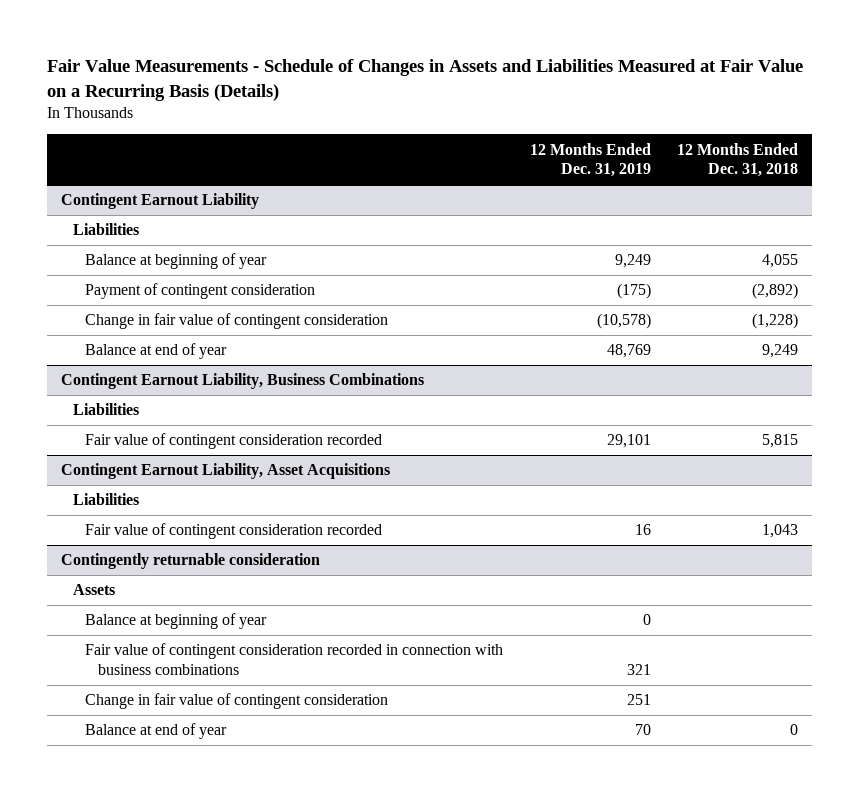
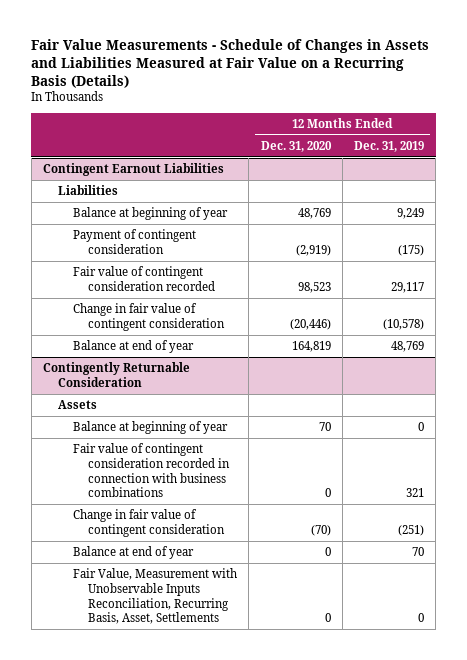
- | 12 Months Ended Dec. 31, 2019 | 12 Months Ended Dec. 31, 2018
+ | 12 Months Ended Dec. 31, 2020 | 12 Months Ended Dec. 31, 2019
- Contingent Earnout Liability
+ Contingent Earnout Liabilities
+ Fair value of contingent consideration recorded | 98,523 | 29,117
- Contingent Earnout Liability, Business Combinations
- Liabilities
- Fair value of contingent consideration recorded | 29,101 | 5,815
- Contingent Earnout Liability, Asset Acquisitions
- Liabilities
- Fair value of contingent consideration recorded | 16 | 1,043
- Contingently returnable consideration
+ Contingently Returnable Consideration
- Change in fair value of contingent consideration | 251 |
+ Change in fair value of contingent consideration | (70) | (251)
+ Fair Value, Measurement with Unobservable Inputs Reconciliation, Recurring Basis, Asset, Settlements | 0 | 0

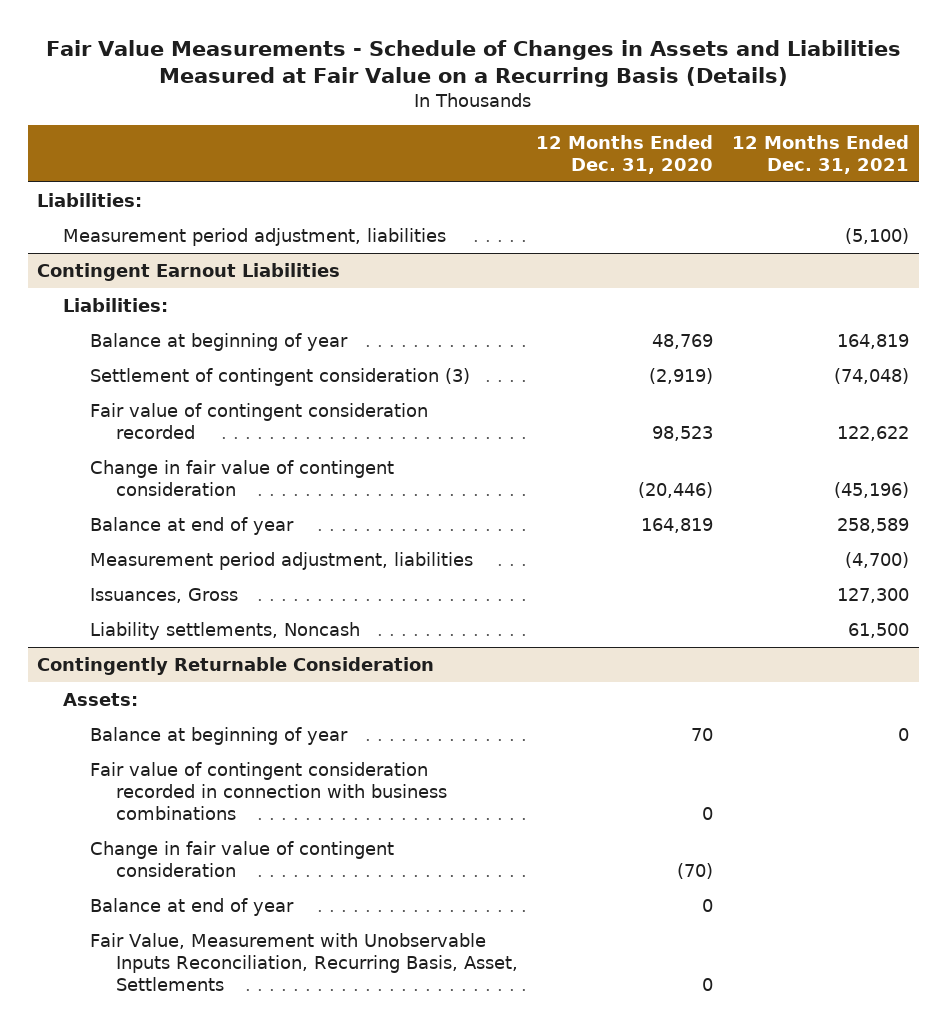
- | 12 Months Ended Dec. 31, 2020 | 12 Months Ended Dec. 31, 2019
+ | 12 Months Ended Dec. 31, 2020 | 12 Months Ended Dec. 31, 2021
+ Liabilities:
+ Measurement period adjustment, liabilities | | (5,100)
@ Contingent Earnout Liabilities
- Liabilities
+ Liabilities:
- Payment of contingent consideration | (2,919) | (175)
+ Settlement of contingent consideration (3) | (2,919) | (74,048)
+ Measurement period adjustment, liabilities | | (4,700)
+ Issuances, Gross | | 127,300
+ Liability settlements, Noncash | | 61,500
@ Contingently Returnable Consideration
- Assets
+ Assets:

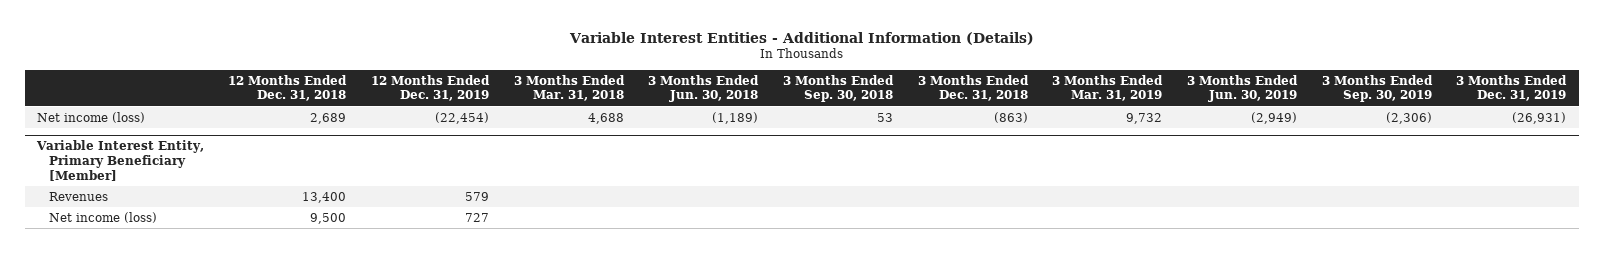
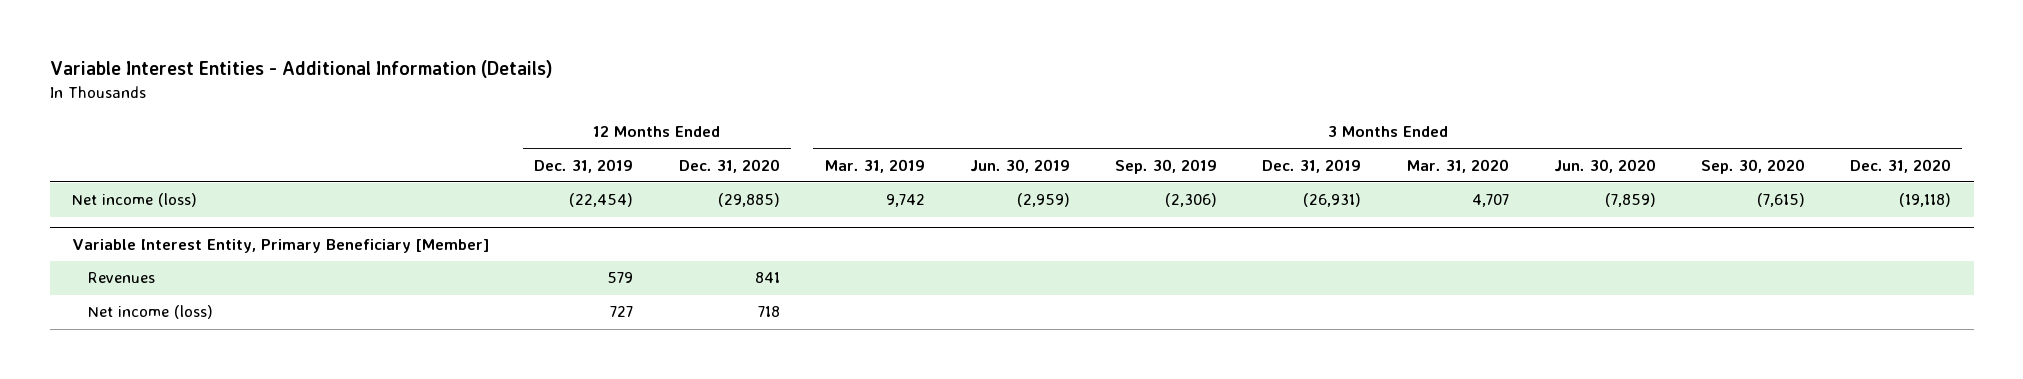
- | 12 Months Ended Dec. 31, 2018 | 12 Months Ended Dec. 31, 2019 | 3 Months Ended Mar. 31, 2018 | 3 Months Ended Jun. 30, 2018 | 3 Months Ended Sep. 30, 2018 | 3 Months Ended Dec. 31, 2018 | 3 Months Ended Mar. 31, 2019 | 3 Months Ended Jun. 30, 2019 | 3 Months Ended Sep. 30, 2019 | 3 Months Ended Dec. 31, 2019
+ | 12 Months Ended Dec. 31, 2019 | 12 Months Ended Dec. 31, 2020 | 3 Months Ended Mar. 31, 2019 | 3 Months Ended Jun. 30, 2019 | 3 Months Ended Sep. 30, 2019 | 3 Months Ended Dec. 31, 2019 | 3 Months Ended Mar. 31, 2020 | 3 Months Ended Jun. 30, 2020 | 3 Months Ended Sep. 30, 2020 | 3 Months Ended Dec. 31, 2020
- Net income (loss) | 2,689 | (22,454) | 4,688 | (1,189) | 53 | (863) | 9,732 | (2,949) | (2,306) | (26,931)
+ Net income (loss) | (22,454) | (29,885) | 9,742 | (2,959) | (2,306) | (26,931) | 4,707 | (7,859) | (7,615) | (19,118)

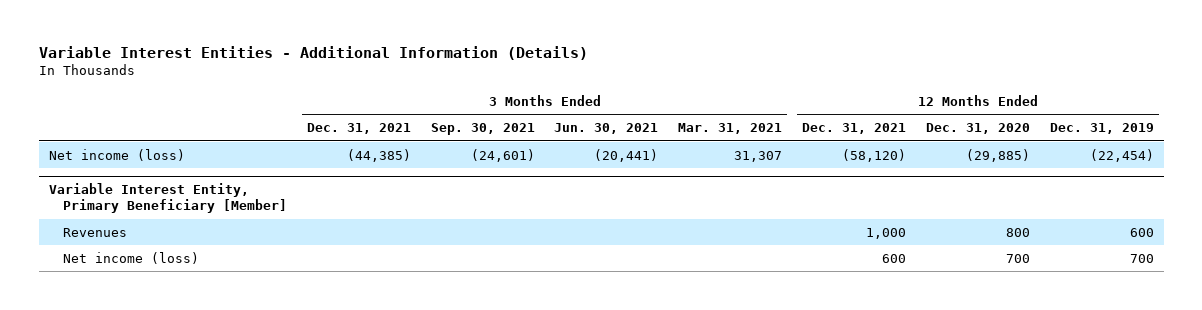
- | 12 Months Ended Dec. 31, 2019 | 12 Months Ended Dec. 31, 2020 | 3 Months Ended Mar. 31, 2019 | 3 Months Ended Jun. 30, 2019 | 3 Months Ended Sep. 30, 2019 | 3 Months Ended Dec. 31, 2019 | 3 Months Ended Mar. 31, 2020 | 3 Months Ended Jun. 30, 2020 | 3 Months Ended Sep. 30, 2020 | 3 Months Ended Dec. 31, 2020
+ | 3 Months Ended Dec. 31, 2021 | 3 Months Ended Sep. 30, 2021 | 3 Months Ended Jun. 30, 2021 | 3 Months Ended Mar. 31, 2021 | 12 Months Ended Dec. 31, 2021 | 12 Months Ended Dec. 31, 2020 | 12 Months Ended Dec. 31, 2019
@ Variable Interest Entity, Primary Beneficiary [Member]
- Revenues | 579 | 841 | | | | | | | |
- Net income (loss) | 727 | 718 | | | | | | | |
+ Revenues | | | | | 1,000 | 800 | 600
+ Net income (loss) | | | | | 600 | 700 | 700

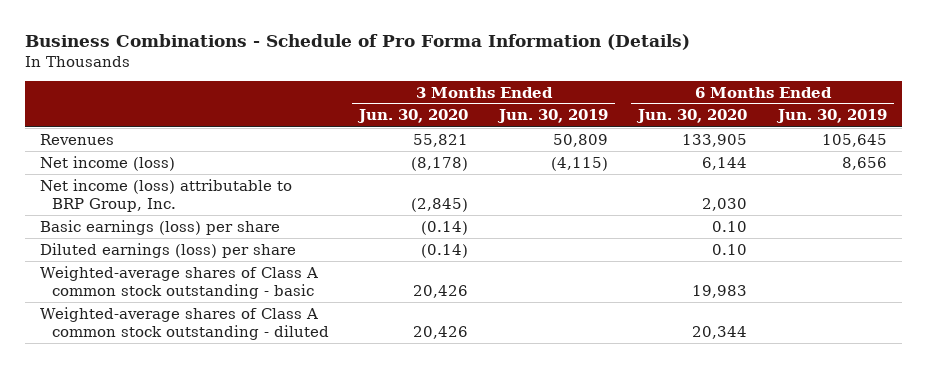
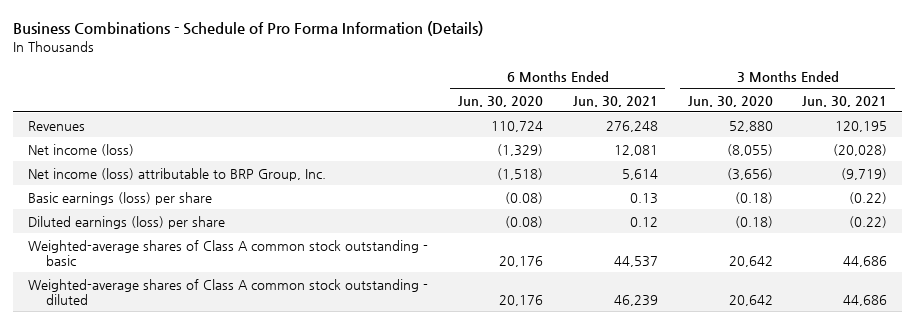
- | 3 Months Ended Jun. 30, 2020 | 3 Months Ended Jun. 30, 2019 | 6 Months Ended Jun. 30, 2020 | 6 Months Ended Jun. 30, 2019
+ | 6 Months Ended Jun. 30, 2020 | 6 Months Ended Jun. 30, 2021 | 3 Months Ended Jun. 30, 2020 | 3 Months Ended Jun. 30, 2021
- Revenues | 55,821 | 50,809 | 133,905 | 105,645
- Net income (loss) | (8,178) | (4,115) | 6,144 | 8,656
- Net income (loss) attributable to BRP Group, Inc. | (2,845) | | 2,030 |
- Basic earnings (loss) per share | (0.14) | | 0.10 |
- Diluted earnings (loss) per share | (0.14) | | 0.10 |
- Weighted-average shares of Class A common stock outstanding - basic | 20,426 | | 19,983 |
- Weighted-average shares of Class A common stock outstanding - diluted | 20,426 | | 20,344 |
+ Revenues | 110,724 | 276,248 | 52,880 | 120,195
+ Net income (loss) | (1,329) | 12,081 | (8,055) | (20,028)
+ Net income (loss) attributable to BRP Group, Inc. | (1,518) | 5,614 | (3,656) | (9,719)
+ Basic earnings (loss) per share | (0.08) | 0.13 | (0.18) | (0.22)
+ Diluted earnings (loss) per share | (0.08) | 0.12 | (0.18) | (0.22)
+ Weighted-average shares of Class A common stock outstanding - basic | 20,176 | 44,537 | 20,642 | 44,686
+ Weighted-average shares of Class A common stock outstanding - diluted | 20,176 | 46,239 | 20,642 | 44,686

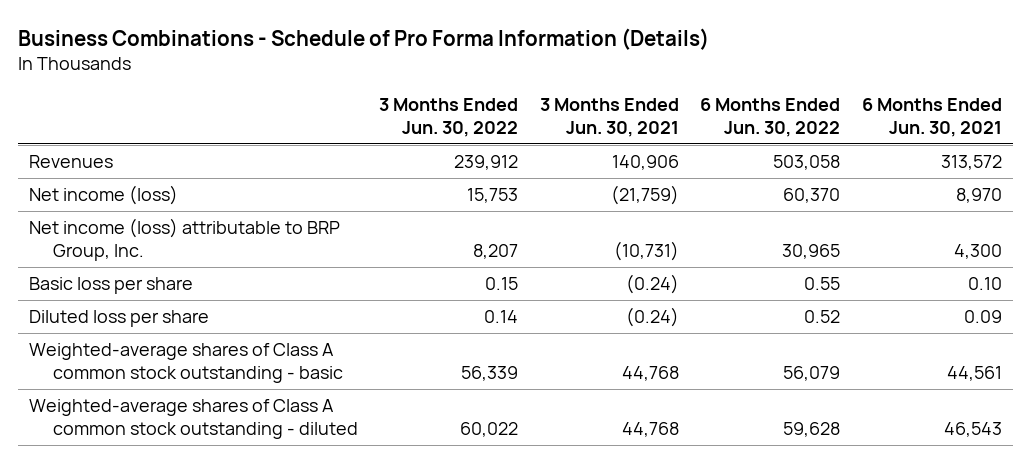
- | 6 Months Ended Jun. 30, 2020 | 6 Months Ended Jun. 30, 2021 | 3 Months Ended Jun. 30, 2020 | 3 Months Ended Jun. 30, 2021
+ | 3 Months Ended Jun. 30, 2022 | 3 Months Ended Jun. 30, 2021 | 6 Months Ended Jun. 30, 2022 | 6 Months Ended Jun. 30, 2021
- Revenues | 110,724 | 276,248 | 52,880 | 120,195
- Net income (loss) | (1,329) | 12,081 | (8,055) | (20,028)
- Net income (loss) attributable to BRP Group, Inc. | (1,518) | 5,614 | (3,656) | (9,719)
- Basic earnings (loss) per share | (0.08) | 0.13 | (0.18) | (0.22)
- Diluted earnings (loss) per share | (0.08) | 0.12 | (0.18) | (0.22)
- Weighted-average shares of Class A common stock outstanding - basic | 20,176 | 44,537 | 20,642 | 44,686
- Weighted-average shares of Class A common stock outstanding - diluted | 20,176 | 46,239 | 20,642 | 44,686
+ Revenues | 239,912 | 140,906 | 503,058 | 313,572
+ Net income (loss) | 15,753 | (21,759) | 60,370 | 8,970
+ Net income (loss) attributable to BRP Group, Inc. | 8,207 | (10,731) | 30,965 | 4,300
+ Basic loss per share | 0.15 | (0.24) | 0.55 | 0.10
+ Diluted loss per share | 0.14 | (0.24) | 0.52 | 0.09
+ Weighted-average shares of Class A common stock outstanding - basic | 56,339 | 44,768 | 56,079 | 44,561
+ Weighted-average shares of Class A common stock outstanding - diluted | 60,022 | 44,768 | 59,628 | 46,543

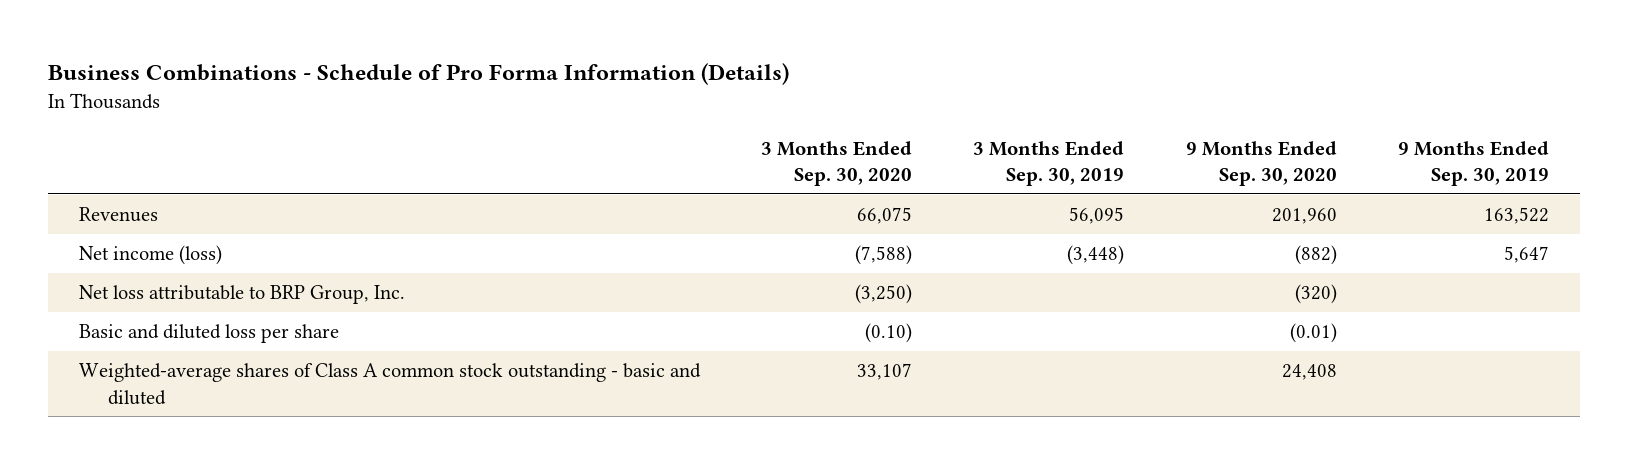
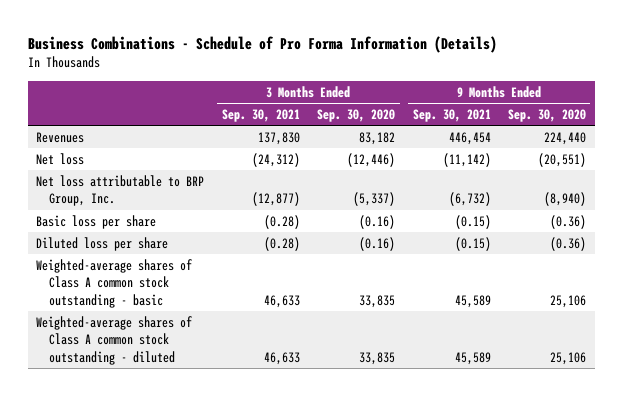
- | 3 Months Ended Sep. 30, 2020 | 3 Months Ended Sep. 30, 2019 | 9 Months Ended Sep. 30, 2020 | 9 Months Ended Sep. 30, 2019
+ | 3 Months Ended Sep. 30, 2021 | 3 Months Ended Sep. 30, 2020 | 9 Months Ended Sep. 30, 2021 | 9 Months Ended Sep. 30, 2020
- Revenues | 66,075 | 56,095 | 201,960 | 163,522
- Net income (loss) | (7,588) | (3,448) | (882) | 5,647
- Net loss attributable to BRP Group, Inc. | (3,250) | | (320) |
- Basic and diluted loss per share | (0.10) | | (0.01) |
- Weighted-average shares of Class A common stock outstanding - basic and diluted | 33,107 | | 24,408 |
+ Revenues | 137,830 | 83,182 | 446,454 | 224,440
+ Net loss | (24,312) | (12,446) | (11,142) | (20,551)
+ Net loss attributable to BRP Group, Inc. | (12,877) | (5,337) | (6,732) | (8,940)
+ Basic loss per share | (0.28) | (0.16) | (0.15) | (0.36)
+ Diluted loss per share | (0.28) | (0.16) | (0.15) | (0.36)
+ Weighted-average shares of Class A common stock outstanding - basic | 46,633 | 33,835 | 45,589 | 25,106
+ Weighted-average shares of Class A common stock outstanding - diluted | 46,633 | 33,835 | 45,589 | 25,106

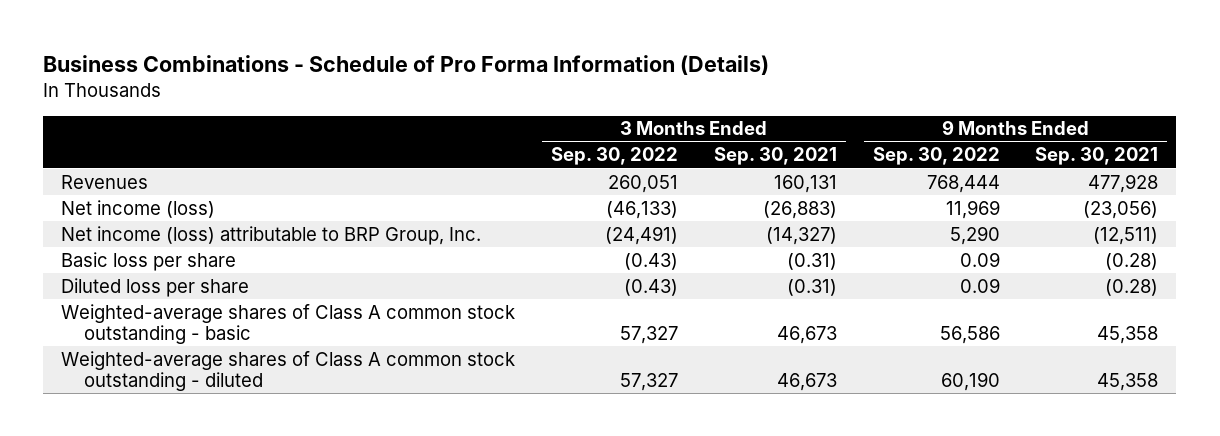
- | 3 Months Ended Sep. 30, 2021 | 3 Months Ended Sep. 30, 2020 | 9 Months Ended Sep. 30, 2021 | 9 Months Ended Sep. 30, 2020
+ | 3 Months Ended Sep. 30, 2022 | 3 Months Ended Sep. 30, 2021 | 9 Months Ended Sep. 30, 2022 | 9 Months Ended Sep. 30, 2021
- Revenues | 137,830 | 83,182 | 446,454 | 224,440
- Net loss | (24,312) | (12,446) | (11,142) | (20,551)
- Net loss attributable to BRP Group, Inc. | (12,877) | (5,337) | (6,732) | (8,940)
- Basic loss per share | (0.28) | (0.16) | (0.15) | (0.36)
- Diluted loss per share | (0.28) | (0.16) | (0.15) | (0.36)
- Weighted-average shares of Class A common stock outstanding - basic | 46,633 | 33,835 | 45,589 | 25,106
- Weighted-average shares of Class A common stock outstanding - diluted | 46,633 | 33,835 | 45,589 | 25,106
+ Revenues | 260,051 | 160,131 | 768,444 | 477,928
+ Net income (loss) | (46,133) | (26,883) | 11,969 | (23,056)
+ Net income (loss) attributable to BRP Group, Inc. | (24,491) | (14,327) | 5,290 | (12,511)
+ Basic loss per share | (0.43) | (0.31) | 0.09 | (0.28)
+ Diluted loss per share | (0.43) | (0.31) | 0.09 | (0.28)
+ Weighted-average shares of Class A common stock outstanding - basic | 57,327 | 46,673 | 56,586 | 45,358
+ Weighted-average shares of Class A common stock outstanding - diluted | 57,327 | 46,673 | 60,190 | 45,358

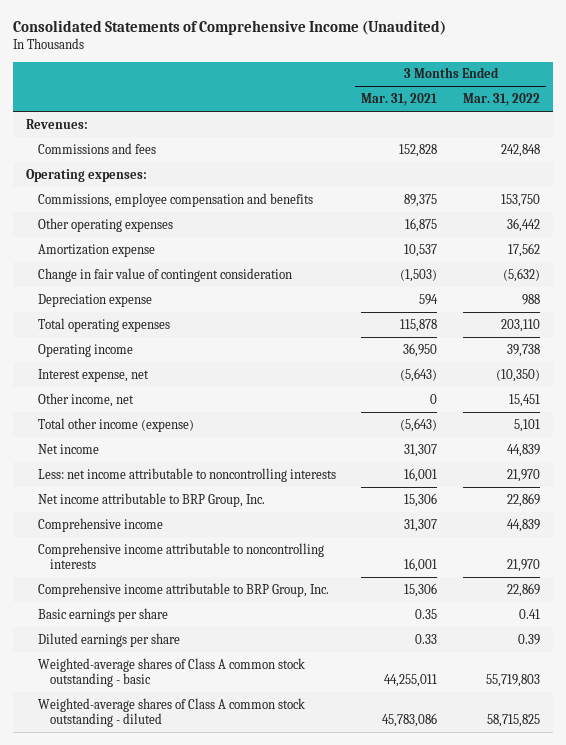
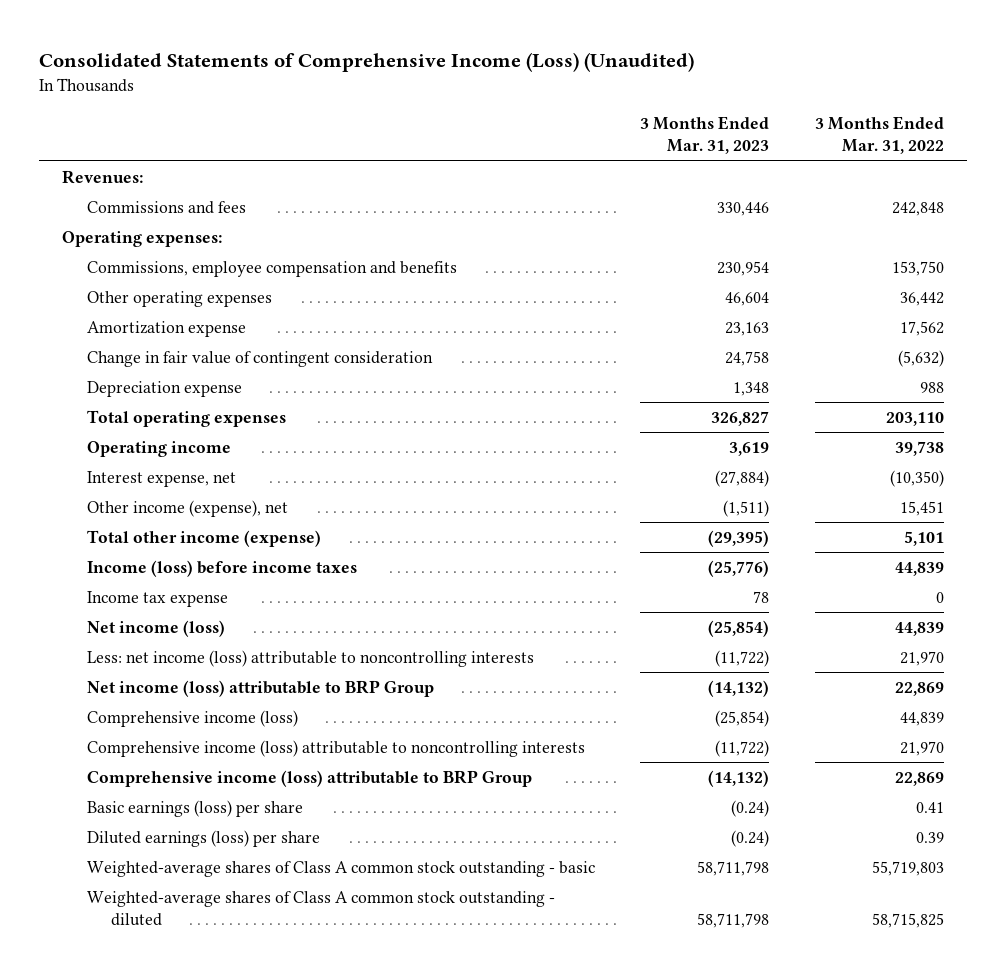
- Consolidated Statements of Comprehensive Income (Unaudited)
+ Consolidated Statements of Comprehensive Income (Loss) (Unaudited)
- | 3 Months Ended Mar. 31, 2021 | 3 Months Ended Mar. 31, 2022
+ | 3 Months Ended Mar. 31, 2023 | 3 Months Ended Mar. 31, 2022
- Other income, net | 0 | 15,451
+ Other income (expense), net | (1,511) | 15,451
- Net income | 31,307 | 44,839
- Less: net income attributable to noncontrolling interests | 16,001 | 21,970
- Net income attributable to BRP Group, Inc. | 15,306 | 22,869
- Comprehensive income | 31,307 | 44,839
- Comprehensive income attributable to noncontrolling interests | 16,001 | 21,970
- Comprehensive income attributable to BRP Group, Inc. | 15,306 | 22,869
- Basic earnings per share | 0.35 | 0.41
- Diluted earnings per share | 0.33 | 0.39
+ Income (loss) before income taxes | (25,776) | 44,839
+ Income tax expense | 78 | 0
+ Net income (loss) | (25,854) | 44,839
+ Less: net income (loss) attributable to noncontrolling interests | (11,722) | 21,970
+ Net income (loss) attributable to BRP Group | (14,132) | 22,869
+ Comprehensive income (loss) | (25,854) | 44,839
+ Comprehensive income (loss) attributable to noncontrolling interests | (11,722) | 21,970
+ Comprehensive income (loss) attributable to BRP Group | (14,132) | 22,869
+ Basic earnings (loss) per share | (0.24) | 0.41
+ Diluted earnings (loss) per share | (0.24) | 0.39

